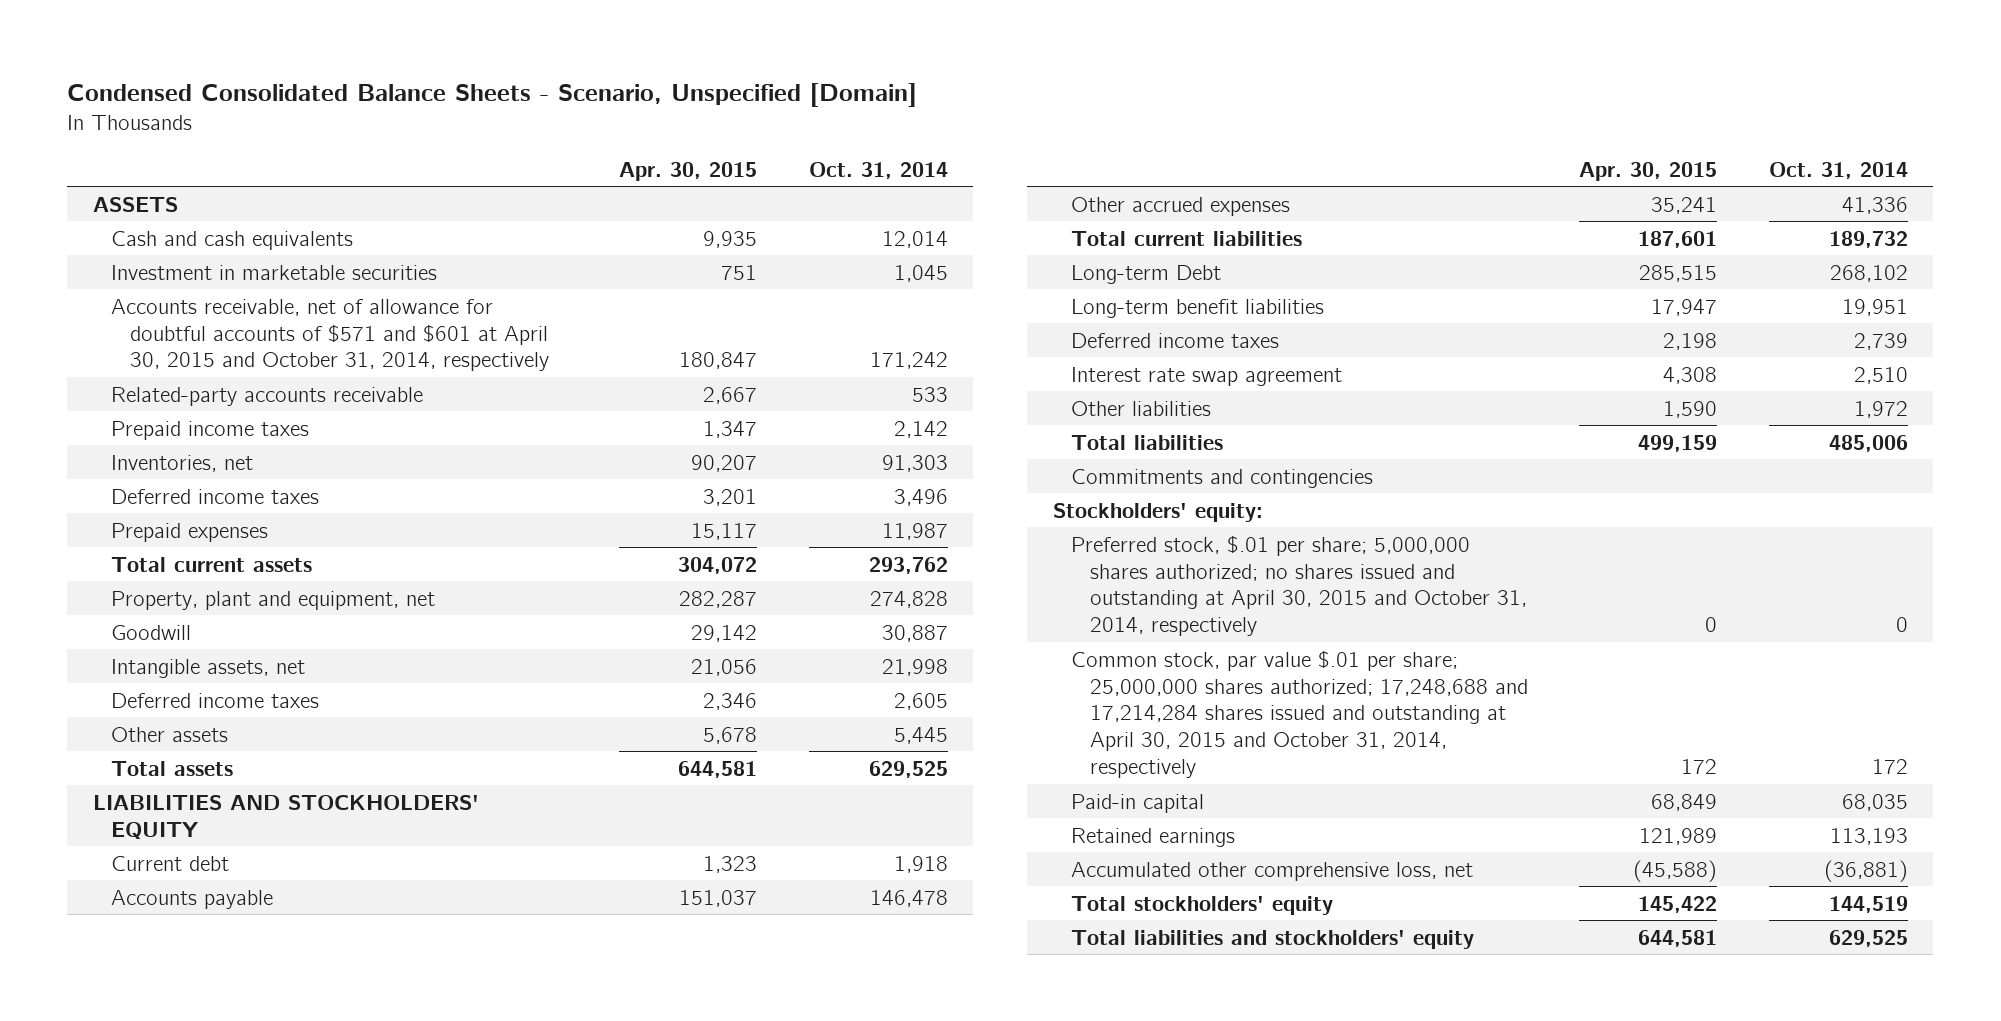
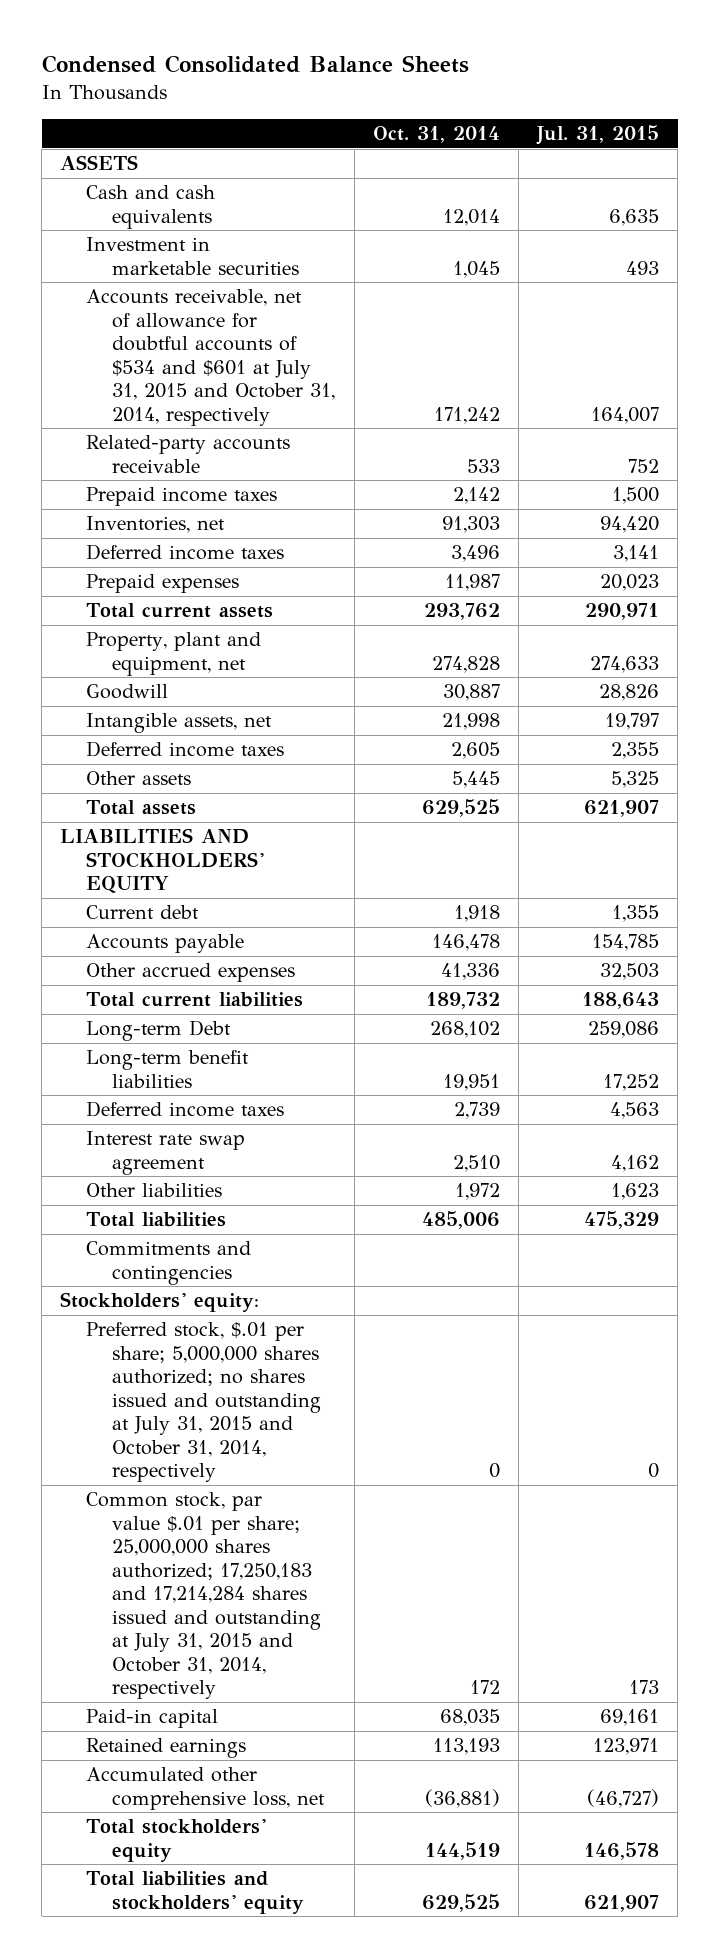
- Condensed Consolidated Balance Sheets - Scenario, Unspecified [Domain]
+ Condensed Consolidated Balance Sheets
- | Apr. 30, 2015 | Oct. 31, 2014
+ | Oct. 31, 2014 | Jul. 31, 2015
- Accounts receivable, net of allowance for doubtful accounts of $571 and $601 at April 30, 2015 and October 31, 2014, respectively | 180,847 | 171,242
+ Accounts receivable, net of allowance for doubtful accounts of $534 and $601 at July 31, 2015 and October 31, 2014, respectively | 171,242 | 164,007
- Preferred stock, $.01 per share; 5,000,000 shares authorized; no shares issued and outstanding at April 30, 2015 and October 31, 2014, respectively | 0 | 0
- Common stock, par value $.01 per share; 25,000,000 shares authorized; 17,248,688 and 17,214,284 shares issued and outstanding at April 30, 2015 and October 31, 2014, respectively | 172 | 172
+ Preferred stock, $.01 per share; 5,000,000 shares authorized; no shares issued and outstanding at July 31, 2015 and October 31, 2014, respectively | 0 | 0
+ Common stock, par value $.01 per share; 25,000,000 shares authorized; 17,250,183 and 17,214,284 shares issued and outstanding at July 31, 2015 and October 31, 2014, respectively | 172 | 173

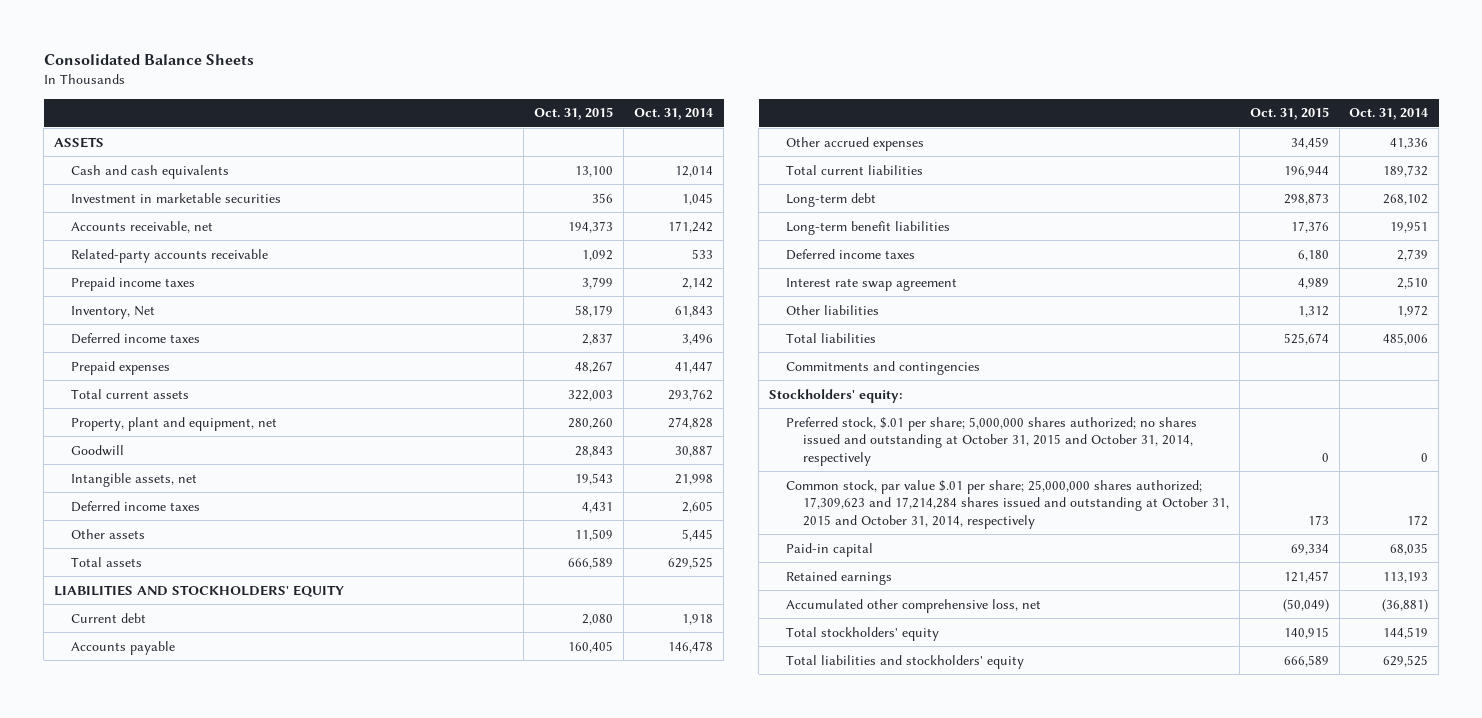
- Condensed Consolidated Balance Sheets
+ Consolidated Balance Sheets
- | Oct. 31, 2014 | Jul. 31, 2015
+ | Oct. 31, 2015 | Oct. 31, 2014
- Accounts receivable, net of allowance for doubtful accounts of $534 and $601 at July 31, 2015 and October 31, 2014, respectively | 171,242 | 164,007
+ Accounts receivable, net | 194,373 | 171,242
- Inventories, net | 91,303 | 94,420
+ Inventory, Net | 58,179 | 61,843
- Prepaid expenses | 11,987 | 20,023
+ Prepaid expenses | 48,267 | 41,447
- Long-term Debt | 268,102 | 259,086
+ Long-term debt | 298,873 | 268,102
- Preferred stock, $.01 per share; 5,000,000 shares authorized; no shares issued and outstanding at July 31, 2015 and October 31, 2014, respectively | 0 | 0
- Common stock, par value $.01 per share; 25,000,000 shares authorized; 17,250,183 and 17,214,284 shares issued and outstanding at July 31, 2015 and October 31, 2014, respectively | 172 | 173
+ Preferred stock, $.01 per share; 5,000,000 shares authorized; no shares issued and outstanding at October 31, 2015 and October 31, 2014, respectively | 0 | 0
+ Common stock, par value $.01 per share; 25,000,000 shares authorized; 17,309,623 and 17,214,284 shares issued and outstanding at October 31, 2015 and October 31, 2014, respectively | 173 | 172

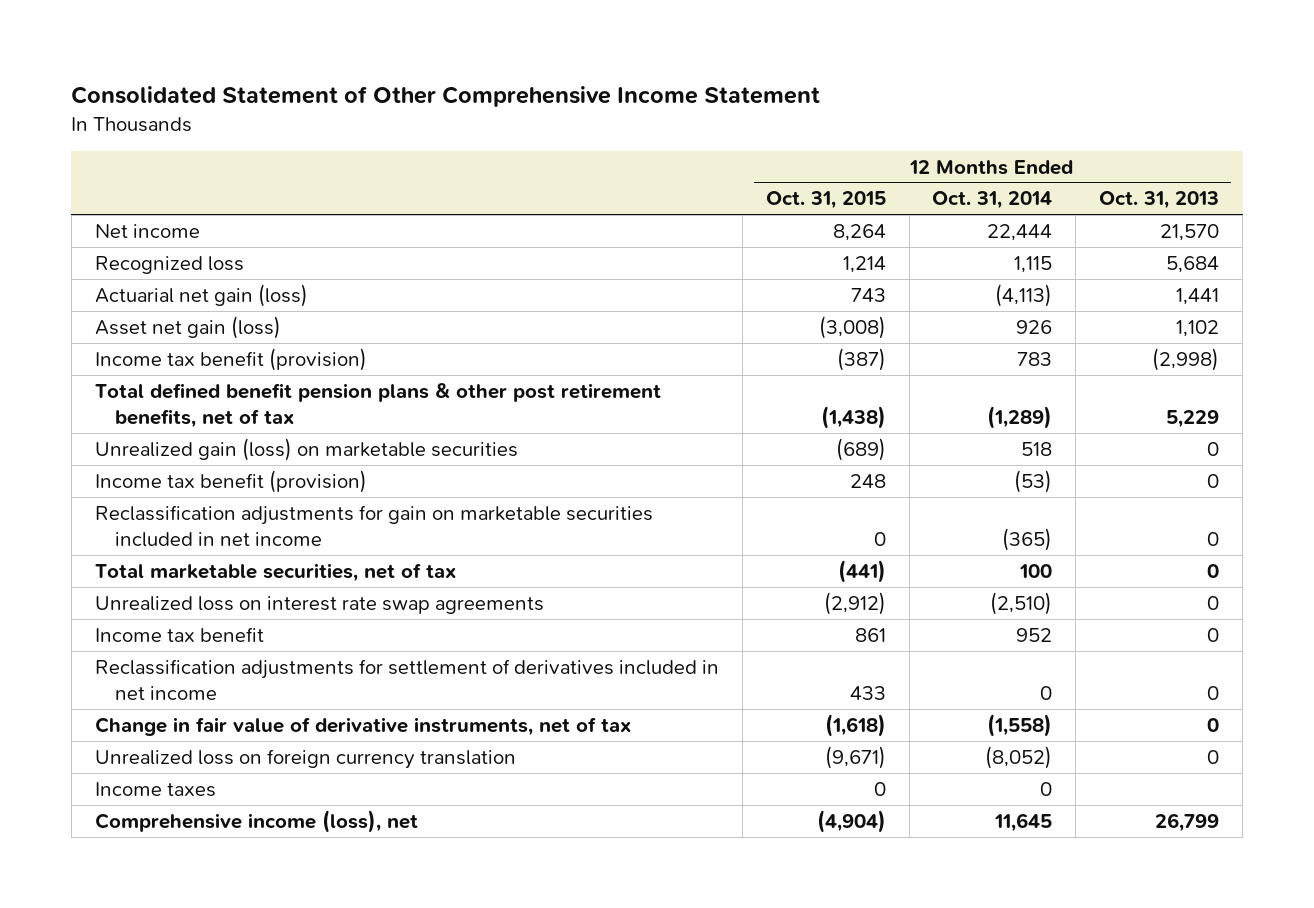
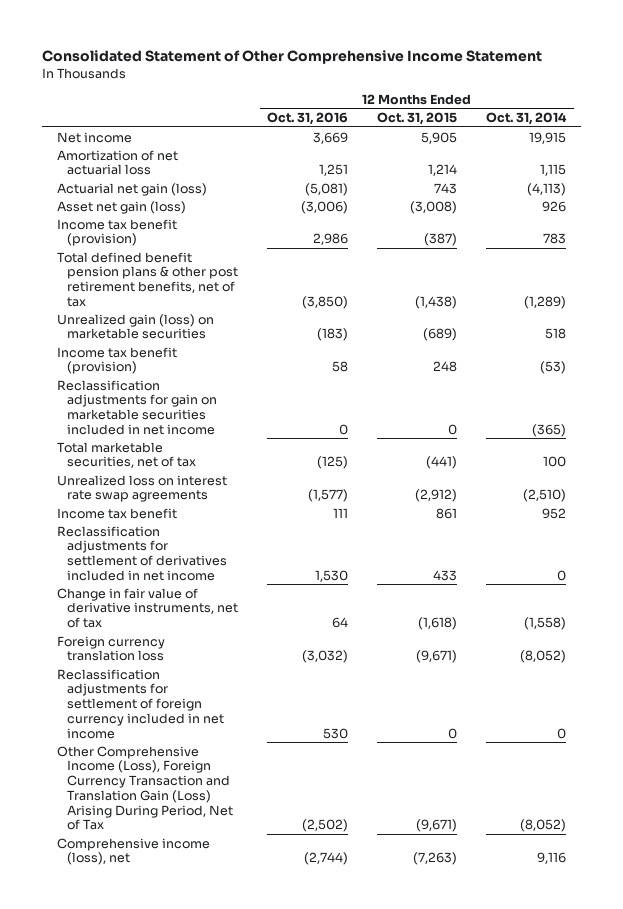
- | 12 Months Ended Oct. 31, 2015 | 12 Months Ended Oct. 31, 2014 | 12 Months Ended Oct. 31, 2013
+ | 12 Months Ended Oct. 31, 2016 | 12 Months Ended Oct. 31, 2015 | 12 Months Ended Oct. 31, 2014
- Net income | 8,264 | 22,444 | 21,570
- Recognized loss | 1,214 | 1,115 | 5,684
+ Net income | 3,669 | 5,905 | 19,915
+ Amortization of net actuarial loss | 1,251 | 1,214 | 1,115
- Unrealized loss on foreign currency translation | (9,671) | (8,052) | 0
- Income taxes | 0 | 0 |
- Comprehensive income (loss), net | (4,904) | 11,645 | 26,799
+ Foreign currency translation loss | (3,032) | (9,671) | (8,052)
+ Reclassification adjustments for settlement of foreign currency included in net income | 530 | 0 | 0
+ Other Comprehensive Income (Loss), Foreign Currency Transaction and Translation Gain (Loss) Arising During Period, Net of Tax | (2,502) | (9,671) | (8,052)
+ Comprehensive income (loss), net | (2,744) | (7,263) | 9,116

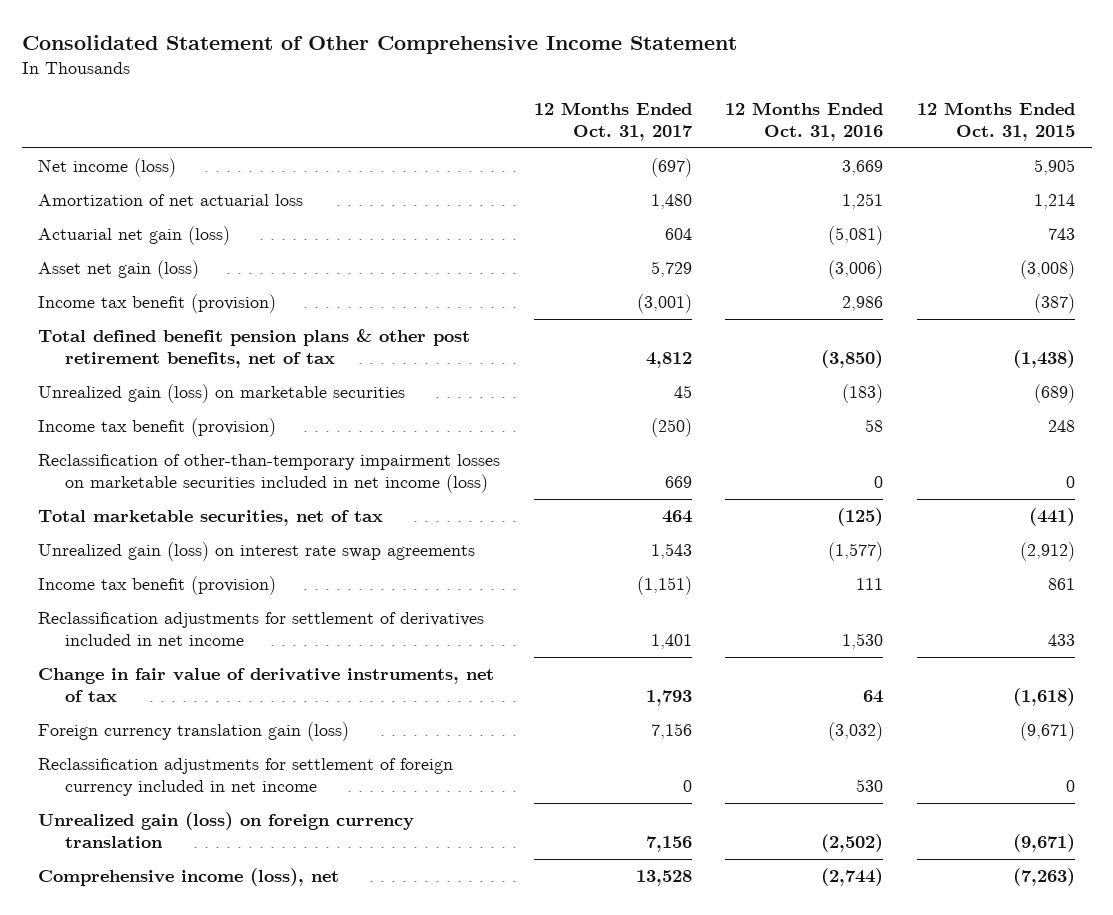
- | 12 Months Ended Oct. 31, 2016 | 12 Months Ended Oct. 31, 2015 | 12 Months Ended Oct. 31, 2014
+ | 12 Months Ended Oct. 31, 2017 | 12 Months Ended Oct. 31, 2016 | 12 Months Ended Oct. 31, 2015
- Net income | 3,669 | 5,905 | 19,915
+ Net income (loss) | (697) | 3,669 | 5,905
- Reclassification adjustments for gain on marketable securities included in net income | 0 | 0 | (365)
+ Reclassification of other-than-temporary impairment losses on marketable securities included in net income (loss) | 669 | 0 | 0
- Unrealized loss on interest rate swap agreements | (1,577) | (2,912) | (2,510)
- Income tax benefit | 111 | 861 | 952
+ Unrealized gain (loss) on interest rate swap agreements | 1,543 | (1,577) | (2,912)
+ Income tax benefit (provision) | (1,151) | 111 | 861
- Foreign currency translation loss | (3,032) | (9,671) | (8,052)
+ Foreign currency translation gain (loss) | 7,156 | (3,032) | (9,671)
- Other Comprehensive Income (Loss), Foreign Currency Transaction and Translation Gain (Loss) Arising During Period, Net of Tax | (2,502) | (9,671) | (8,052)
+ Unrealized gain (loss) on foreign currency translation | 7,156 | (2,502) | (9,671)

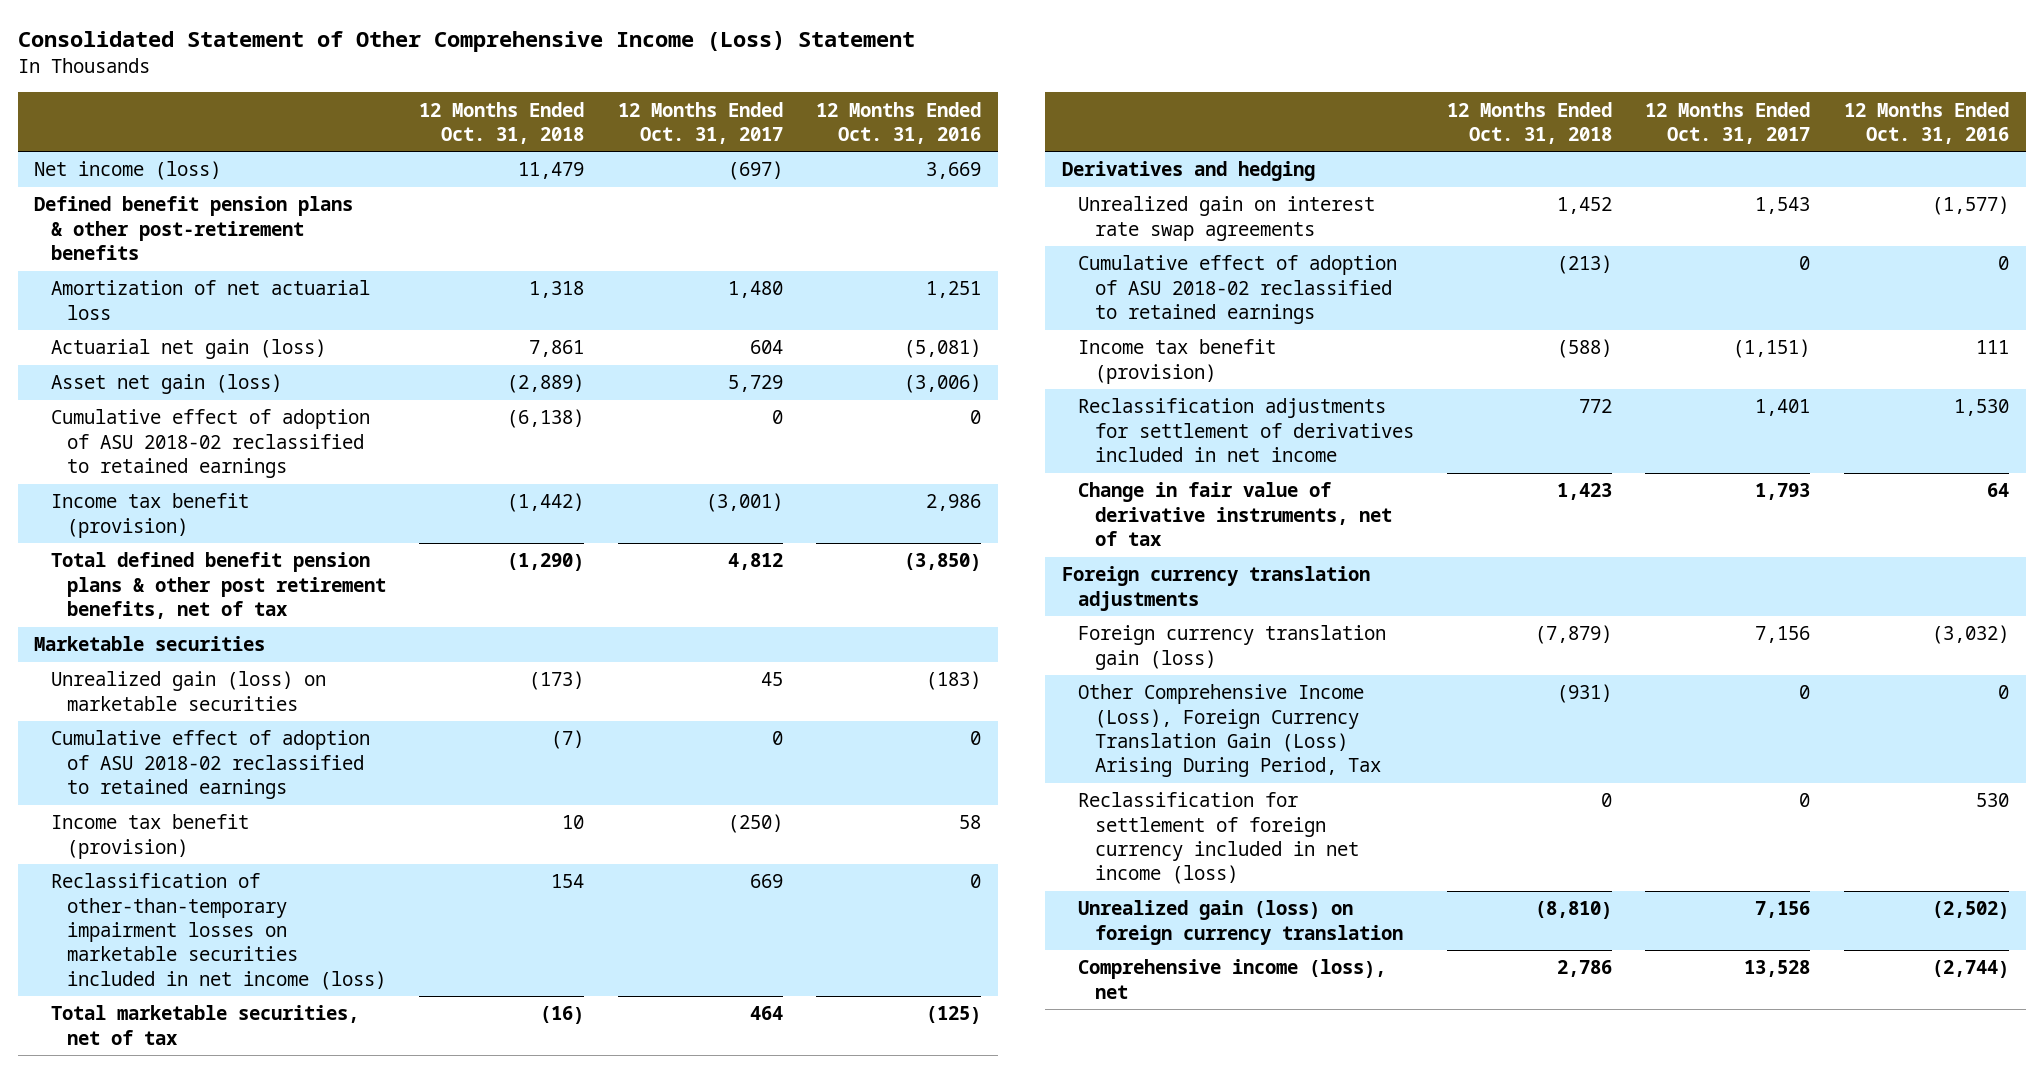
- Consolidated Statement of Other Comprehensive Income Statement
+ Consolidated Statement of Other Comprehensive Income (Loss) Statement
- | 12 Months Ended Oct. 31, 2017 | 12 Months Ended Oct. 31, 2016 | 12 Months Ended Oct. 31, 2015
+ | 12 Months Ended Oct. 31, 2018 | 12 Months Ended Oct. 31, 2017 | 12 Months Ended Oct. 31, 2016
+ Defined benefit pension plans & other post-retirement benefits
+ Cumulative effect of adoption of ASU 2018-02 reclassified to retained earnings | (6,138) | 0 | 0
+ Marketable securities
+ Cumulative effect of adoption of ASU 2018-02 reclassified to retained earnings | (7) | 0 | 0
- Unrealized gain (loss) on interest rate swap agreements | 1,543 | (1,577) | (2,912)
+ Derivatives and hedging
+ Unrealized gain on interest rate swap agreements | 1,452 | 1,543 | (1,577)
+ Cumulative effect of adoption of ASU 2018-02 reclassified to retained earnings | (213) | 0 | 0
+ Foreign currency translation adjustments
- Reclassification adjustments for settlement of foreign currency included in net income | 0 | 530 | 0
+ Other Comprehensive Income (Loss), Foreign Currency Translation Gain (Loss) Arising During Period, Tax | (931) | 0 | 0
+ Reclassification for settlement of foreign currency included in net income (loss) | 0 | 0 | 530

